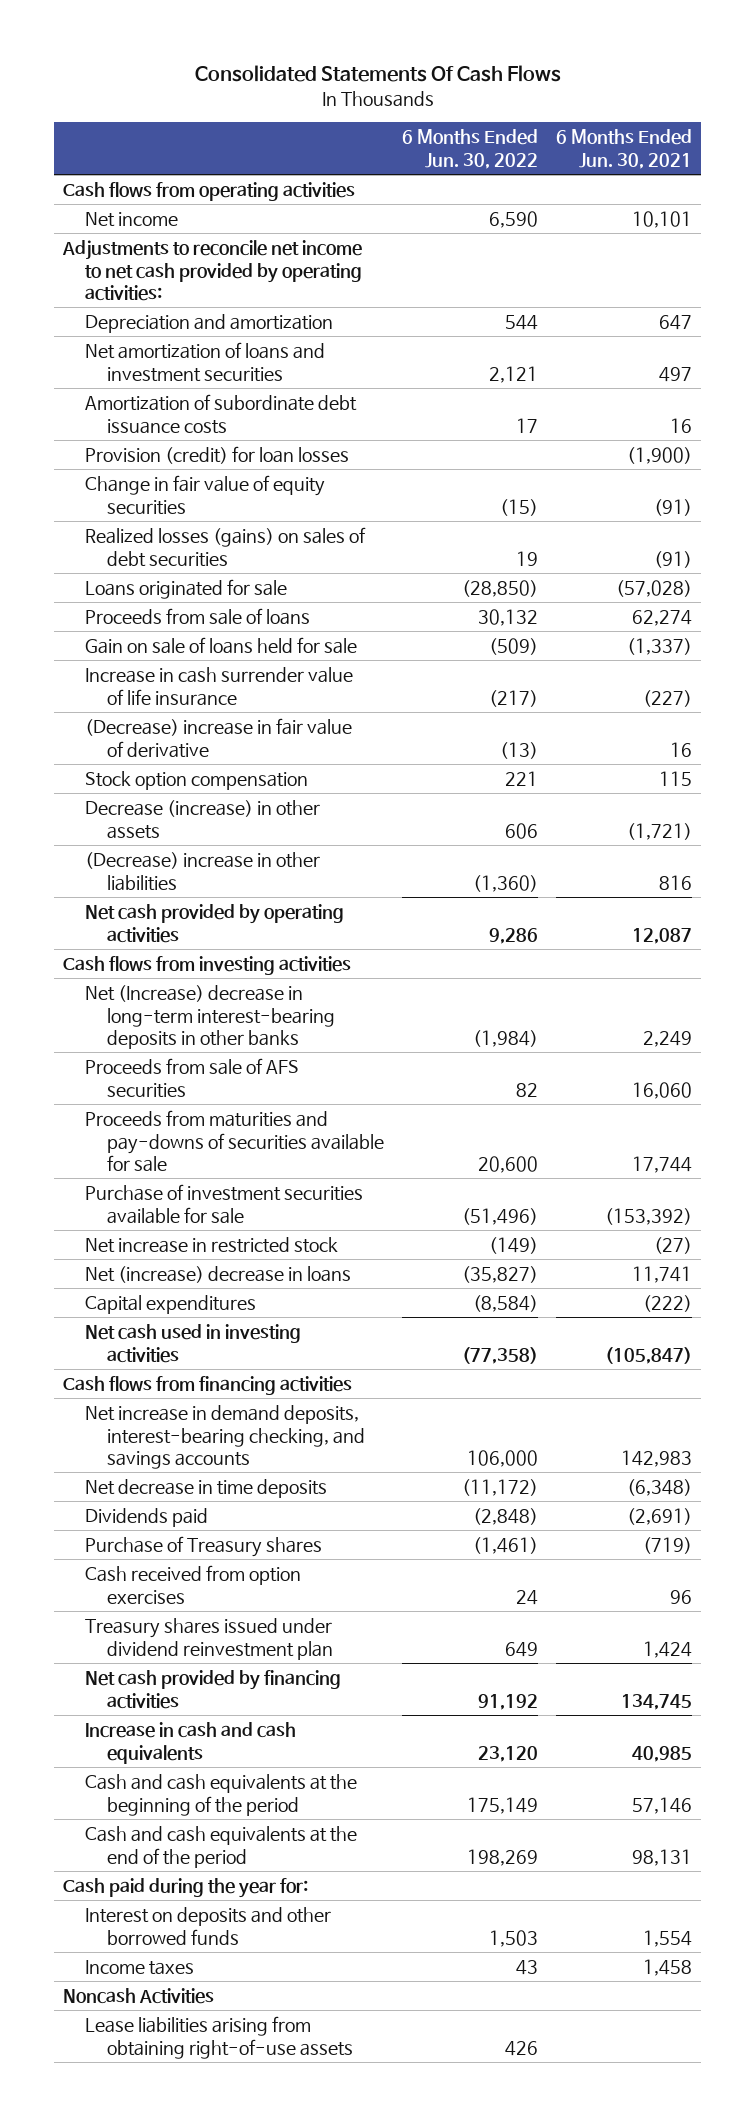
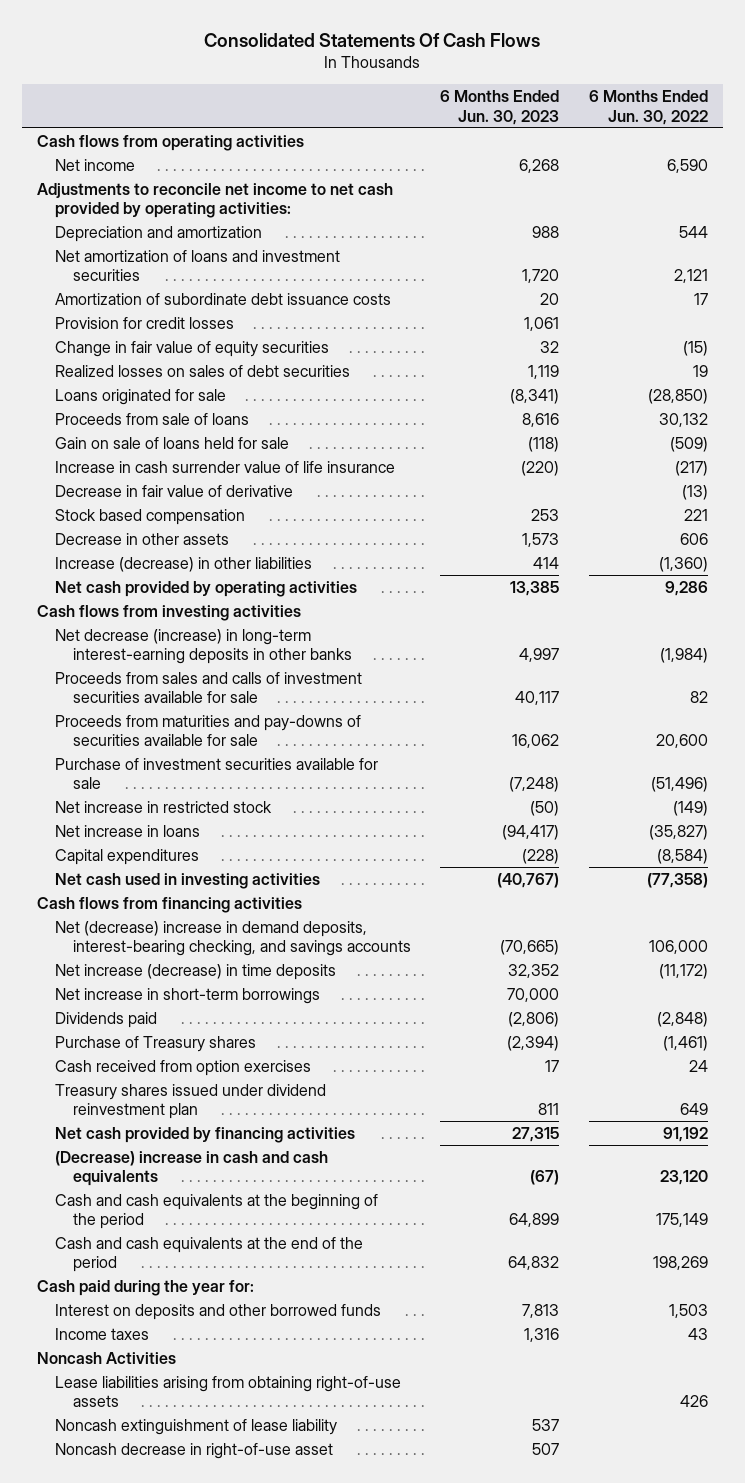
- | 6 Months Ended Jun. 30, 2022 | 6 Months Ended Jun. 30, 2021
+ | 6 Months Ended Jun. 30, 2023 | 6 Months Ended Jun. 30, 2022
- Provision (credit) for loan losses | | (1,900)
+ Provision for credit losses | 1,061 |
- Realized losses (gains) on sales of debt securities | 19 | (91)
+ Realized losses on sales of debt securities | 1,119 | 19
- (Decrease) increase in fair value of derivative | (13) | 16
- Stock option compensation | 221 | 115
- Decrease (increase) in other assets | 606 | (1,721)
- (Decrease) increase in other liabilities | (1,360) | 816
+ Decrease in fair value of derivative | | (13)
+ Stock based compensation | 253 | 221
+ Decrease in other assets | 1,573 | 606
+ Increase (decrease) in other liabilities | 414 | (1,360)
- Net (Increase) decrease in long-term interest-bearing deposits in other banks | (1,984) | 2,249
- Proceeds from sale of AFS securities | 82 | 16,060
+ Net decrease (increase) in long-term interest-earning deposits in other banks | 4,997 | (1,984)
+ Proceeds from sales and calls of investment securities available for sale | 40,117 | 82
- Net (increase) decrease in loans | (35,827) | 11,741
+ Net increase in loans | (94,417) | (35,827)
- Net increase in demand deposits, interest-bearing checking, and savings accounts | 106,000 | 142,983
- Net decrease in time deposits | (11,172) | (6,348)
+ Net (decrease) increase in demand deposits, interest-bearing checking, and savings accounts | (70,665) | 106,000
+ Net increase (decrease) in time deposits | 32,352 | (11,172)
+ Net increase in short-term borrowings | 70,000 |
- Increase in cash and cash equivalents | 23,120 | 40,985
+ (Decrease) increase in cash and cash equivalents | (67) | 23,120
+ Noncash extinguishment of lease liability | 537 |
+ Noncash decrease in right-of-use asset | 507 |

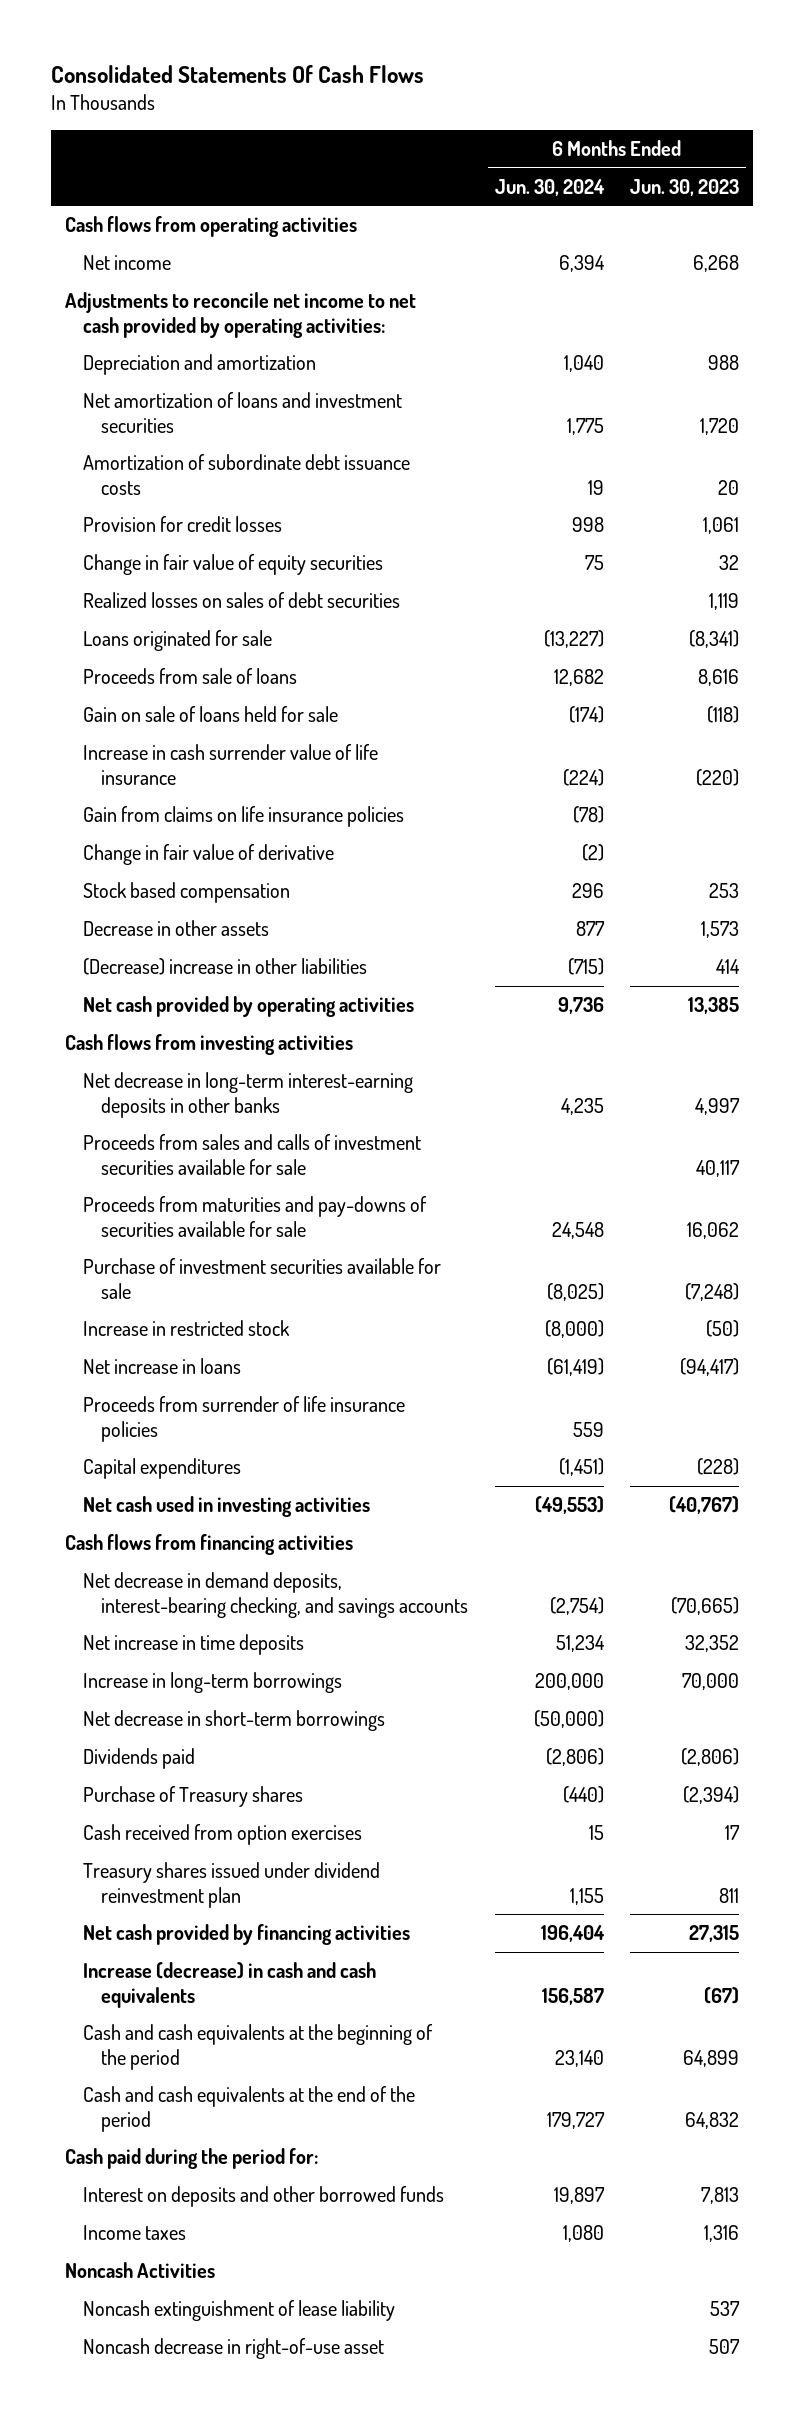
- | 6 Months Ended Jun. 30, 2023 | 6 Months Ended Jun. 30, 2022
+ | 6 Months Ended Jun. 30, 2024 | 6 Months Ended Jun. 30, 2023
- Decrease in fair value of derivative | | (13)
+ Gain from claims on life insurance policies | (78) |
+ Change in fair value of derivative | (2) |
- Increase (decrease) in other liabilities | 414 | (1,360)
+ (Decrease) increase in other liabilities | (715) | 414
- Net decrease (increase) in long-term interest-earning deposits in other banks | 4,997 | (1,984)
+ Net decrease in long-term interest-earning deposits in other banks | 4,235 | 4,997
- Net increase in restricted stock | (50) | (149)
+ Increase in restricted stock | (8,000) | (50)
+ Proceeds from surrender of life insurance policies | 559 |
- Net (decrease) increase in demand deposits, interest-bearing checking, and savings accounts | (70,665) | 106,000
- Net increase (decrease) in time deposits | 32,352 | (11,172)
- Net increase in short-term borrowings | 70,000 |
+ Net decrease in demand deposits, interest-bearing checking, and savings accounts | (2,754) | (70,665)
+ Net increase in time deposits | 51,234 | 32,352
+ Increase in long-term borrowings | 200,000 | 70,000
+ Net decrease in short-term borrowings | (50,000) |
- (Decrease) increase in cash and cash equivalents | (67) | 23,120
+ Increase (decrease) in cash and cash equivalents | 156,587 | (67)
- Cash paid during the year for:
+ Cash paid during the period for:
- Lease liabilities arising from obtaining right-of-use assets | | 426

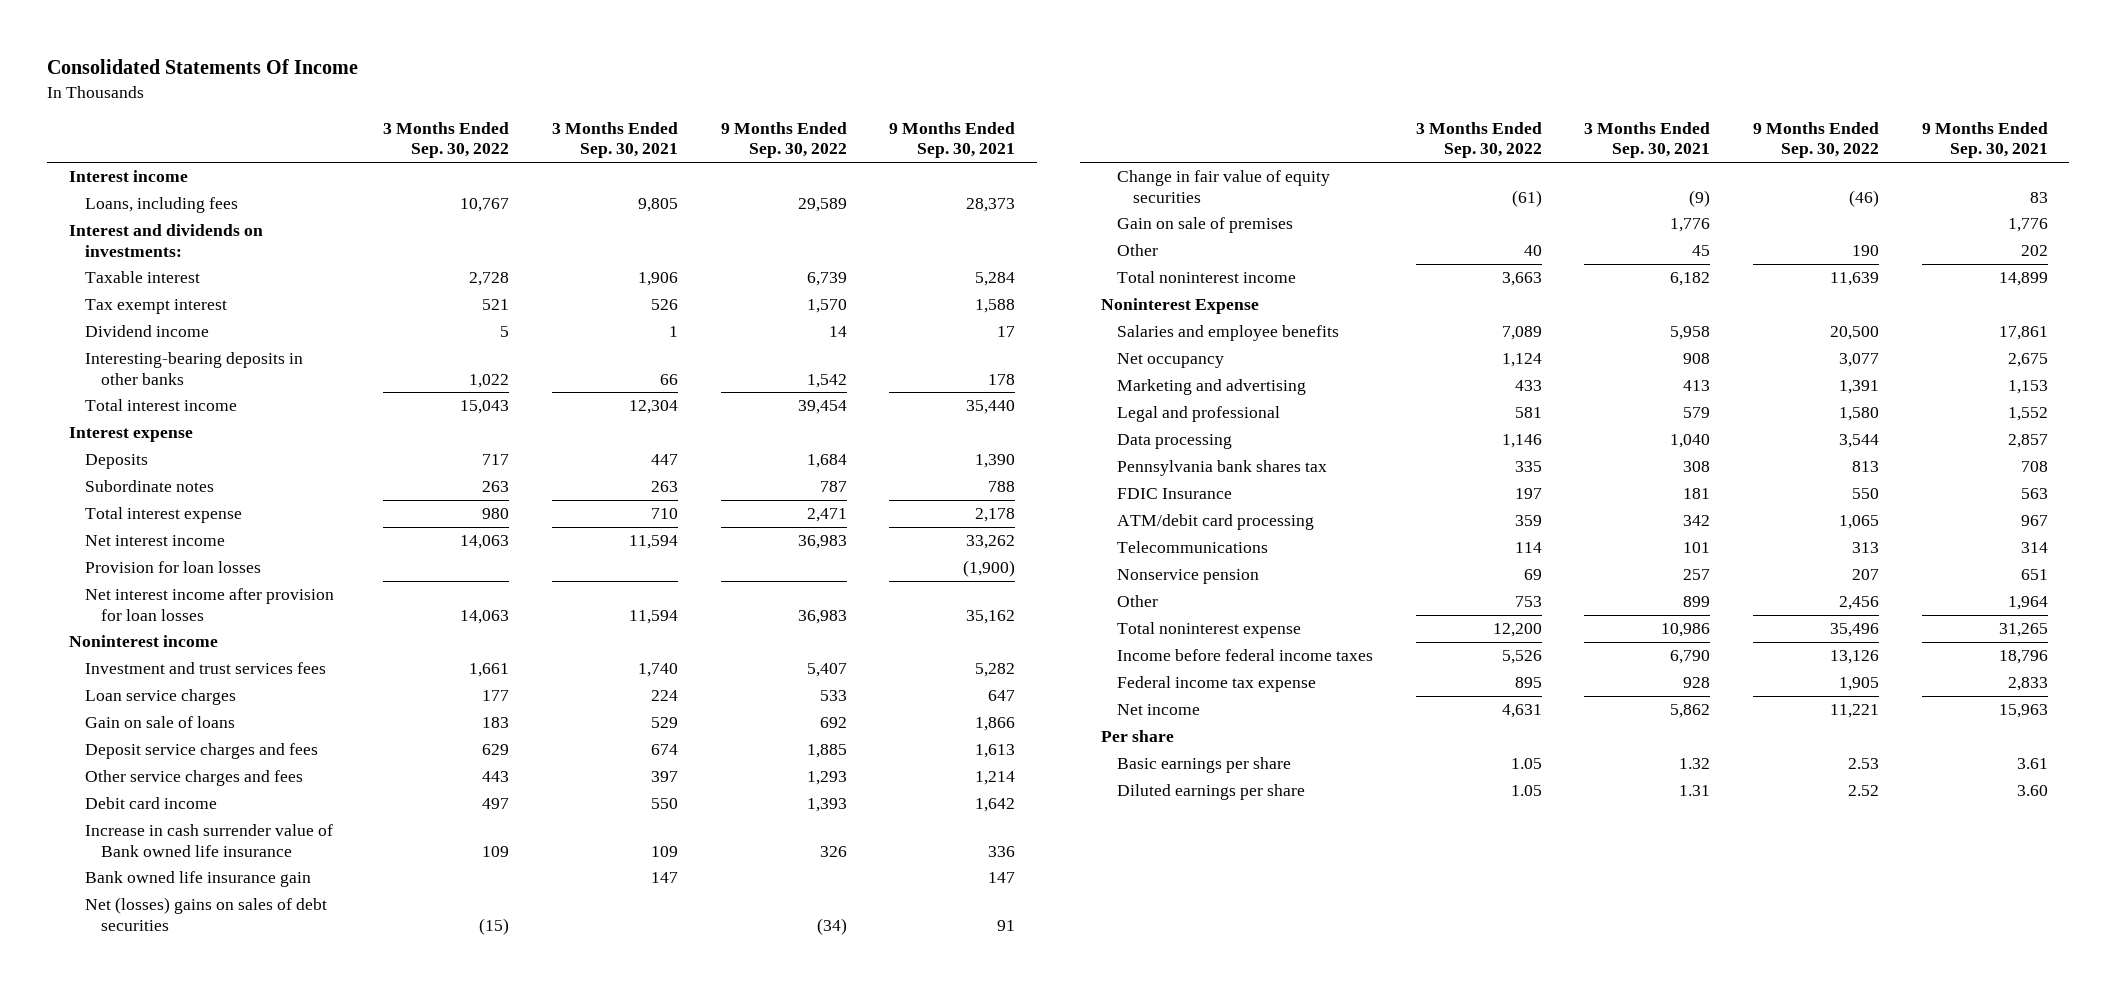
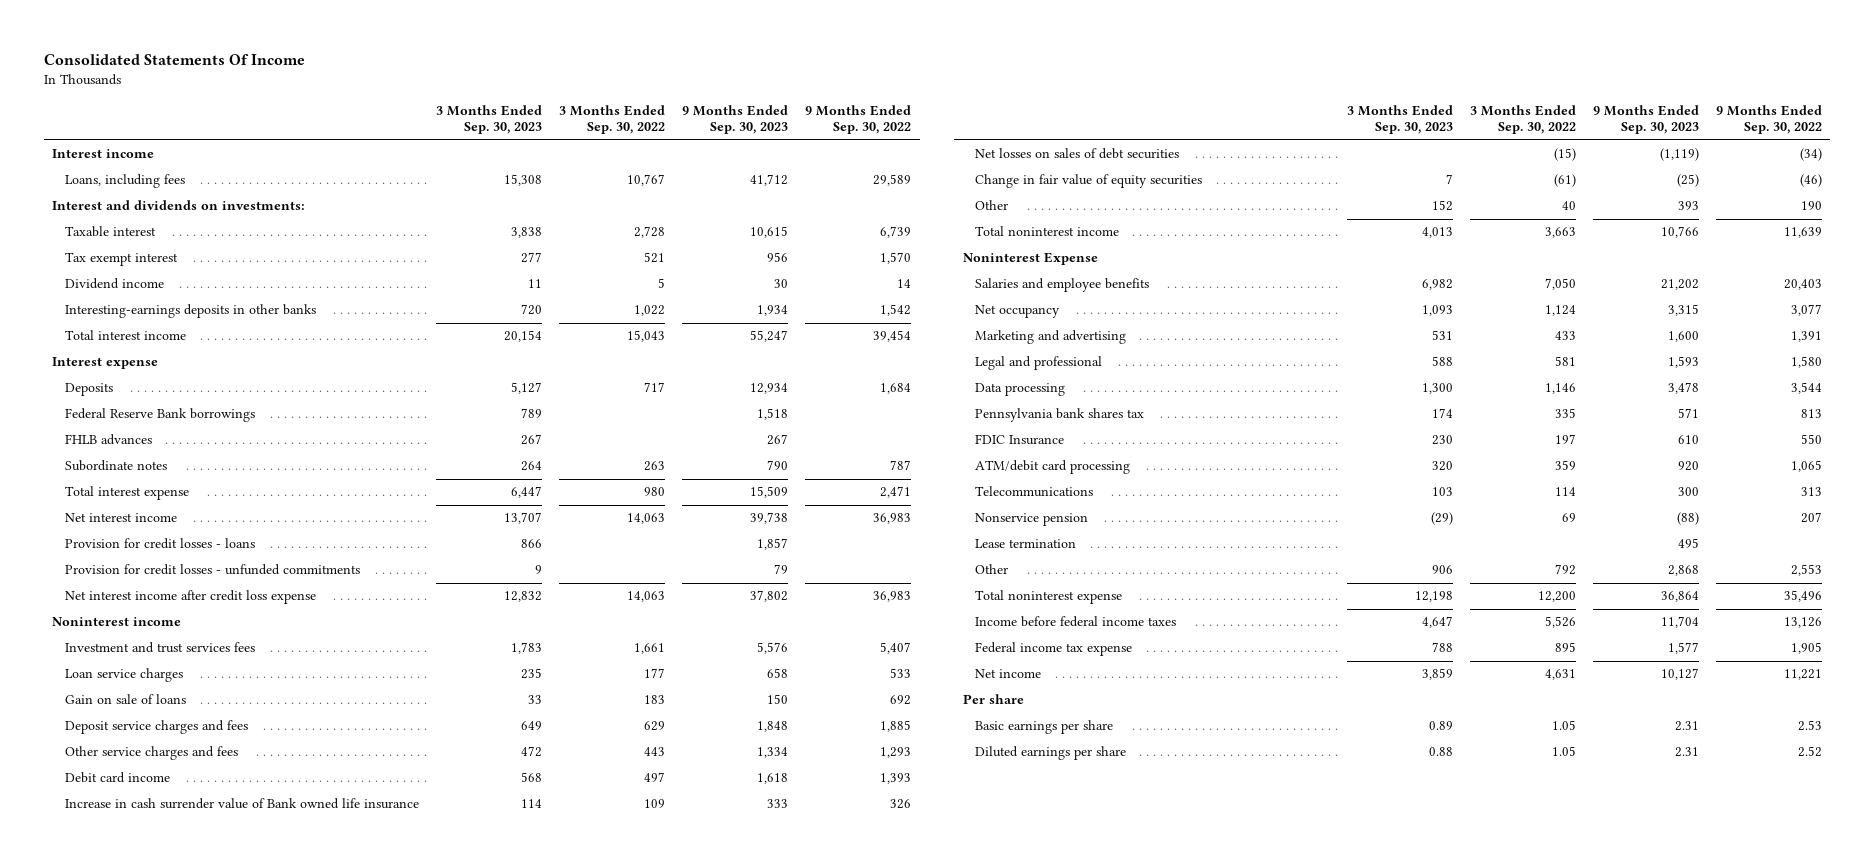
- | 3 Months Ended Sep. 30, 2022 | 3 Months Ended Sep. 30, 2021 | 9 Months Ended Sep. 30, 2022 | 9 Months Ended Sep. 30, 2021
+ | 3 Months Ended Sep. 30, 2023 | 3 Months Ended Sep. 30, 2022 | 9 Months Ended Sep. 30, 2023 | 9 Months Ended Sep. 30, 2022
- Interesting-bearing deposits in other banks | 1,022 | 66 | 1,542 | 178
+ Interesting-earnings deposits in other banks | 720 | 1,022 | 1,934 | 1,542
+ Federal Reserve Bank borrowings | 789 | | 1,518 |
+ FHLB advances | 267 | | 267 |
- Provision for loan losses | | | | (1,900)
- Net interest income after provision for loan losses | 14,063 | 11,594 | 36,983 | 35,162
+ Provision for credit losses - loans | 866 | | 1,857 |
+ Provision for credit losses - unfunded commitments | 9 | | 79 |
+ Net interest income after credit loss expense | 12,832 | 14,063 | 37,802 | 36,983
- Bank owned life insurance gain | | 147 | | 147
- Net (losses) gains on sales of debt securities | (15) | | (34) | 91
+ Net losses on sales of debt securities | | (15) | (1,119) | (34)
- Gain on sale of premises | | 1,776 | | 1,776
- Salaries and employee benefits | 7,089 | 5,958 | 20,500 | 17,861
+ Salaries and employee benefits | 6,982 | 7,050 | 21,202 | 20,403
- Other | 753 | 899 | 2,456 | 1,964
+ Lease termination | | | 495 |
+ Other | 906 | 792 | 2,868 | 2,553

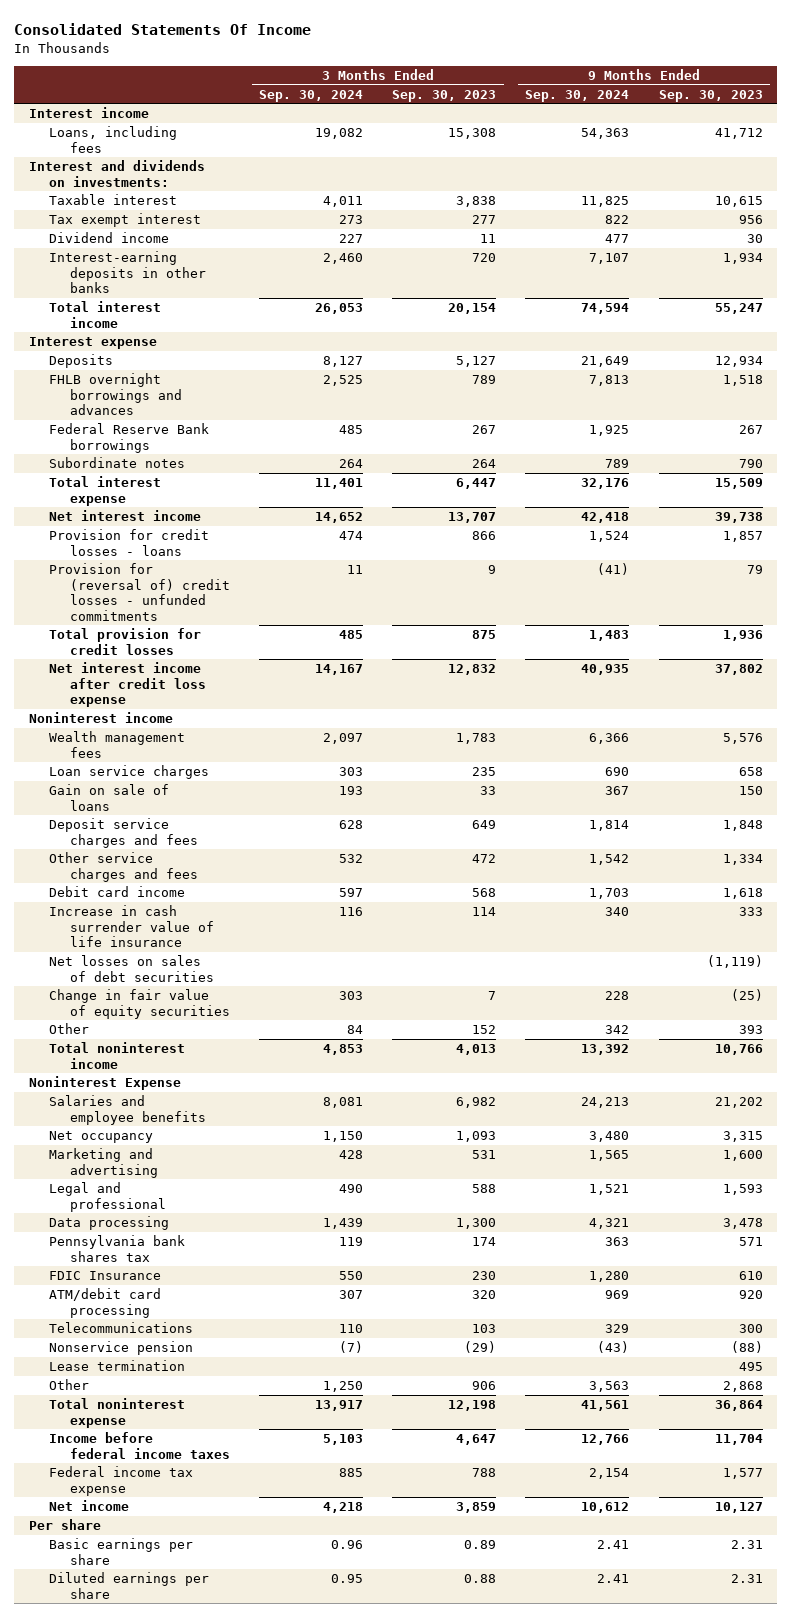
- | 3 Months Ended Sep. 30, 2023 | 3 Months Ended Sep. 30, 2022 | 9 Months Ended Sep. 30, 2023 | 9 Months Ended Sep. 30, 2022
+ | 3 Months Ended Sep. 30, 2024 | 3 Months Ended Sep. 30, 2023 | 9 Months Ended Sep. 30, 2024 | 9 Months Ended Sep. 30, 2023
- Interesting-earnings deposits in other banks | 720 | 1,022 | 1,934 | 1,542
+ Interest-earning deposits in other banks | 2,460 | 720 | 7,107 | 1,934
- Federal Reserve Bank borrowings | 789 | | 1,518 |
- FHLB advances | 267 | | 267 |
+ FHLB overnight borrowings and advances | 2,525 | 789 | 7,813 | 1,518
+ Federal Reserve Bank borrowings | 485 | 267 | 1,925 | 267
- Provision for credit losses - unfunded commitments | 9 | | 79 |
+ Provision for (reversal of) credit losses - unfunded commitments | 11 | 9 | (41) | 79
+ Total provision for credit losses | 485 | 875 | 1,483 | 1,936
- Investment and trust services fees | 1,783 | 1,661 | 5,576 | 5,407
+ Wealth management fees | 2,097 | 1,783 | 6,366 | 5,576
- Increase in cash surrender value of Bank owned life insurance | 114 | 109 | 333 | 326
+ Increase in cash surrender value of life insurance | 116 | 114 | 340 | 333

